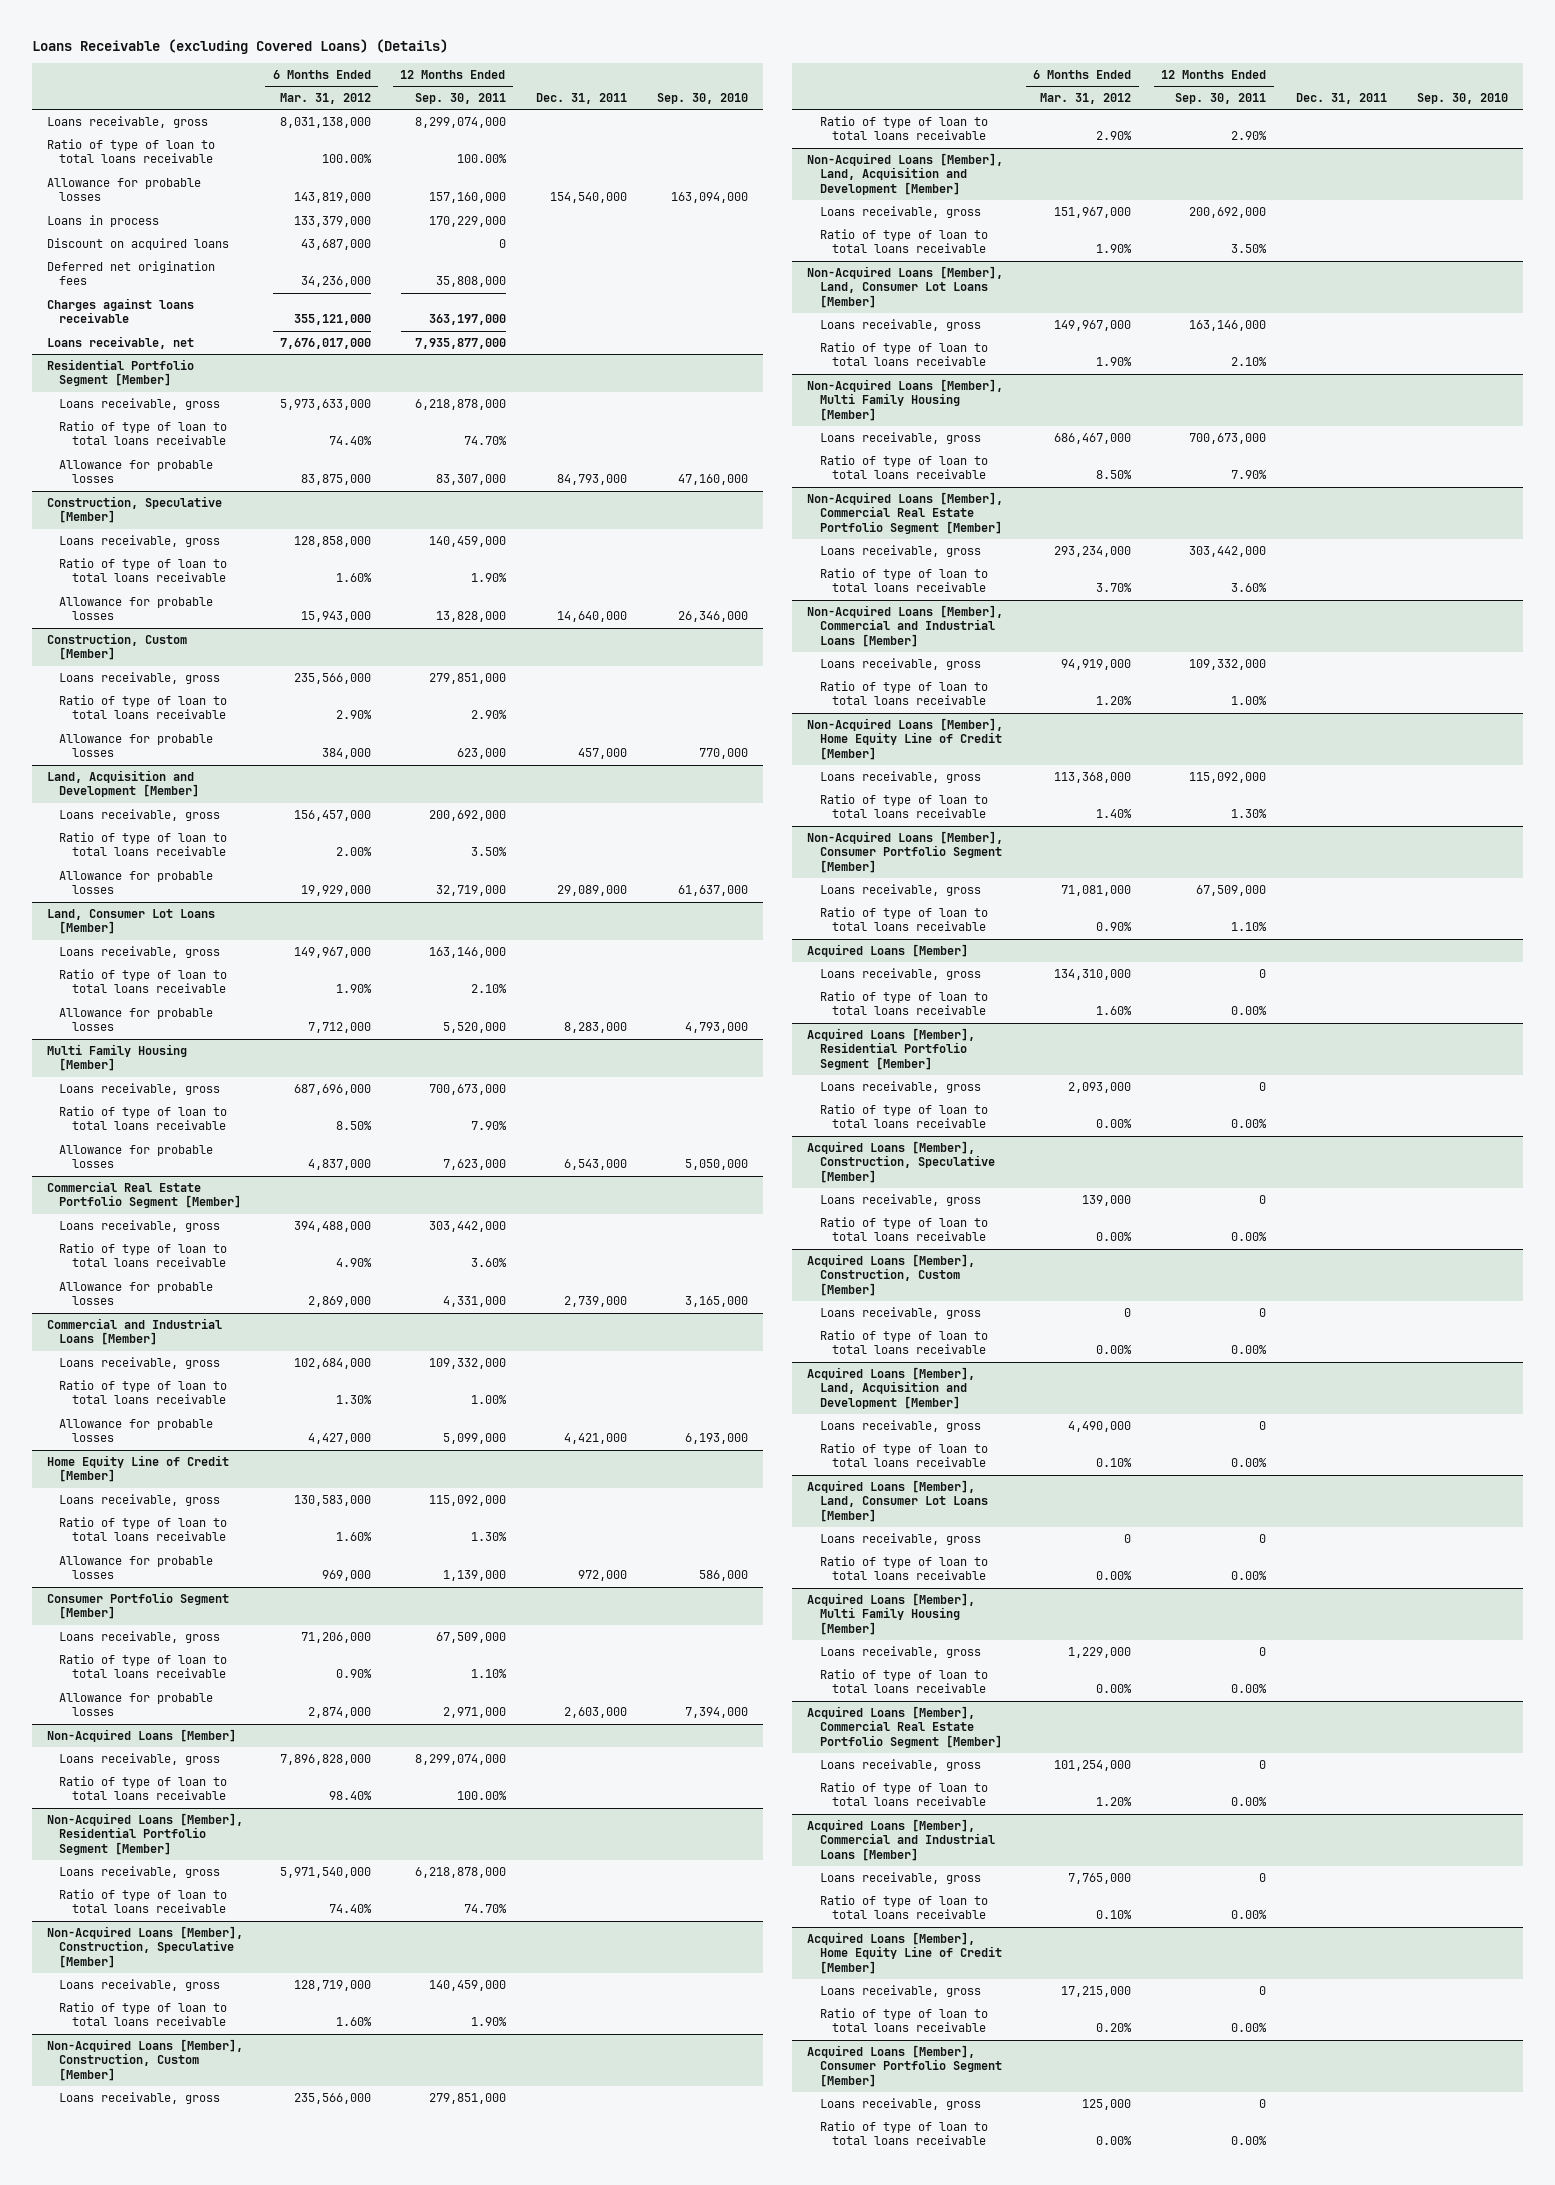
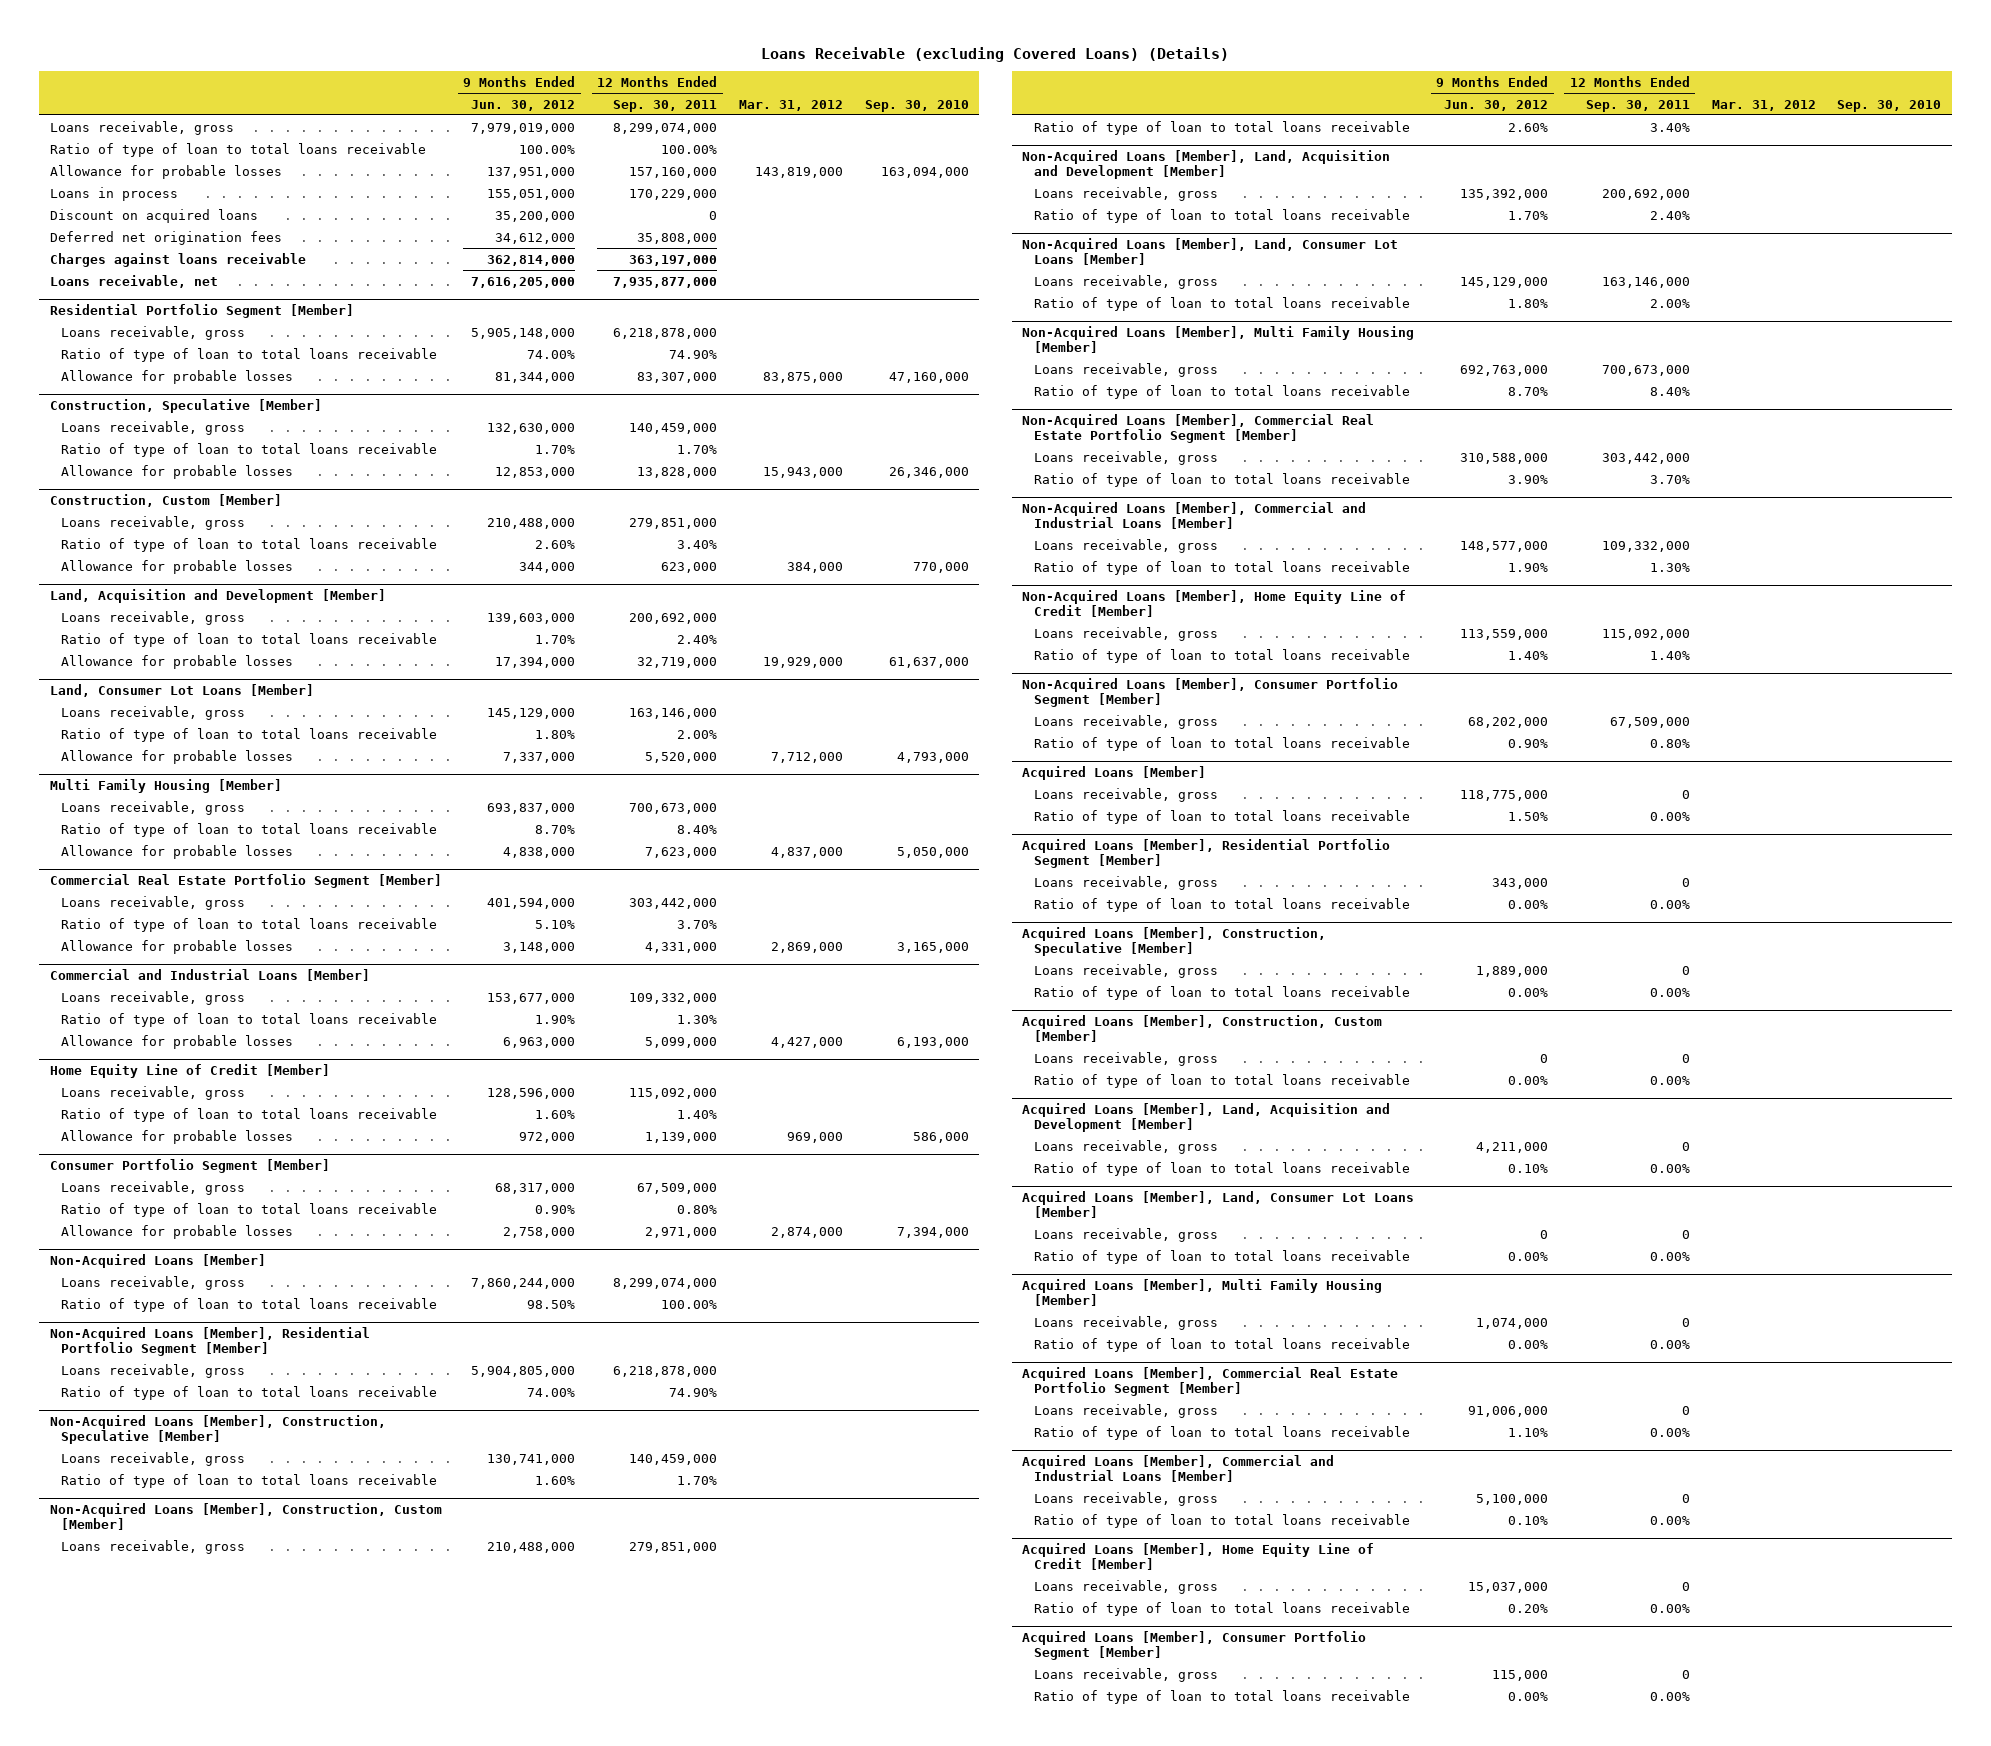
- | 6 Months Ended Mar. 31, 2012 | 12 Months Ended Sep. 30, 2011 | Dec. 31, 2011 | Sep. 30, 2010
+ | 9 Months Ended Jun. 30, 2012 | 12 Months Ended Sep. 30, 2011 | Mar. 31, 2012 | Sep. 30, 2010
@ Residential Portfolio Segment [Member]
- Ratio of type of loan to total loans receivable | 74.40% | 74.70% | |
+ Ratio of type of loan to total loans receivable | 74.00% | 74.90% | |
@ Construction, Speculative [Member]
- Ratio of type of loan to total loans receivable | 1.60% | 1.90% | |
+ Ratio of type of loan to total loans receivable | 1.70% | 1.70% | |
@ Construction, Custom [Member]
- Ratio of type of loan to total loans receivable | 2.90% | 2.90% | |
+ Ratio of type of loan to total loans receivable | 2.60% | 3.40% | |
@ Land, Acquisition and Development [Member]
- Ratio of type of loan to total loans receivable | 2.00% | 3.50% | |
+ Ratio of type of loan to total loans receivable | 1.70% | 2.40% | |
@ Land, Consumer Lot Loans [Member]
- Ratio of type of loan to total loans receivable | 1.90% | 2.10% | |
+ Ratio of type of loan to total loans receivable | 1.80% | 2.00% | |
@ Multi Family Housing [Member]
- Ratio of type of loan to total loans receivable | 8.50% | 7.90% | |
+ Ratio of type of loan to total loans receivable | 8.70% | 8.40% | |
@ Commercial Real Estate Portfolio Segment [Member]
- Ratio of type of loan to total loans receivable | 4.90% | 3.60% | |
+ Ratio of type of loan to total loans receivable | 5.10% | 3.70% | |
@ Commercial and Industrial Loans [Member]
- Ratio of type of loan to total loans receivable | 1.30% | 1.00% | |
+ Ratio of type of loan to total loans receivable | 1.90% | 1.30% | |
@ Home Equity Line of Credit [Member]
- Ratio of type of loan to total loans receivable | 1.60% | 1.30% | |
+ Ratio of type of loan to total loans receivable | 1.60% | 1.40% | |
@ Consumer Portfolio Segment [Member]
- Ratio of type of loan to total loans receivable | 0.90% | 1.10% | |
+ Ratio of type of loan to total loans receivable | 0.90% | 0.80% | |
@ Non-Acquired Loans [Member], Residential Portfolio Segment [Member]
- Ratio of type of loan to total loans receivable | 74.40% | 74.70% | |
+ Ratio of type of loan to total loans receivable | 74.00% | 74.90% | |
@ Non-Acquired Loans [Member], Construction, Speculative [Member]
- Ratio of type of loan to total loans receivable | 1.60% | 1.90% | |
+ Ratio of type of loan to total loans receivable | 1.60% | 1.70% | |
@ Non-Acquired Loans [Member], Construction, Custom [Member]
- Ratio of type of loan to total loans receivable | 2.90% | 2.90% | |
+ Ratio of type of loan to total loans receivable | 2.60% | 3.40% | |
@ Non-Acquired Loans [Member], Land, Acquisition and Development [Member]
- Ratio of type of loan to total loans receivable | 1.90% | 3.50% | |
+ Ratio of type of loan to total loans receivable | 1.70% | 2.40% | |
@ Non-Acquired Loans [Member], Land, Consumer Lot Loans [Member]
- Ratio of type of loan to total loans receivable | 1.90% | 2.10% | |
+ Ratio of type of loan to total loans receivable | 1.80% | 2.00% | |
@ Non-Acquired Loans [Member], Multi Family Housing [Member]
- Ratio of type of loan to total loans receivable | 8.50% | 7.90% | |
+ Ratio of type of loan to total loans receivable | 8.70% | 8.40% | |
@ Non-Acquired Loans [Member], Commercial Real Estate Portfolio Segment [Member]
- Ratio of type of loan to total loans receivable | 3.70% | 3.60% | |
+ Ratio of type of loan to total loans receivable | 3.90% | 3.70% | |
@ Non-Acquired Loans [Member], Commercial and Industrial Loans [Member]
- Ratio of type of loan to total loans receivable | 1.20% | 1.00% | |
+ Ratio of type of loan to total loans receivable | 1.90% | 1.30% | |
@ Non-Acquired Loans [Member], Home Equity Line of Credit [Member]
- Ratio of type of loan to total loans receivable | 1.40% | 1.30% | |
+ Ratio of type of loan to total loans receivable | 1.40% | 1.40% | |
@ Non-Acquired Loans [Member], Consumer Portfolio Segment [Member]
- Ratio of type of loan to total loans receivable | 0.90% | 1.10% | |
+ Ratio of type of loan to total loans receivable | 0.90% | 0.80% | |

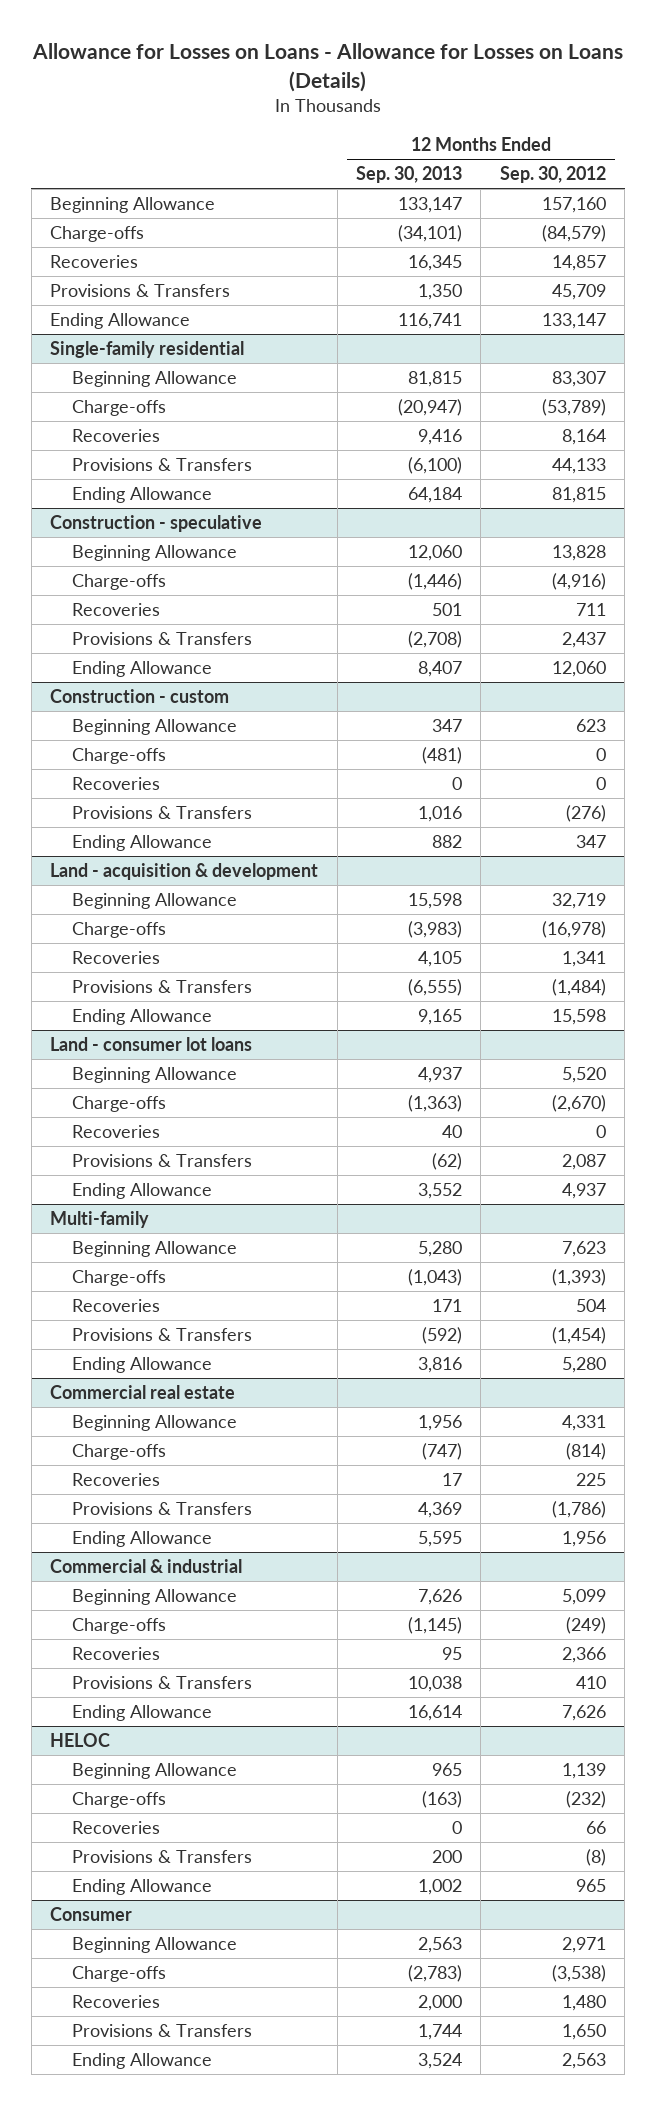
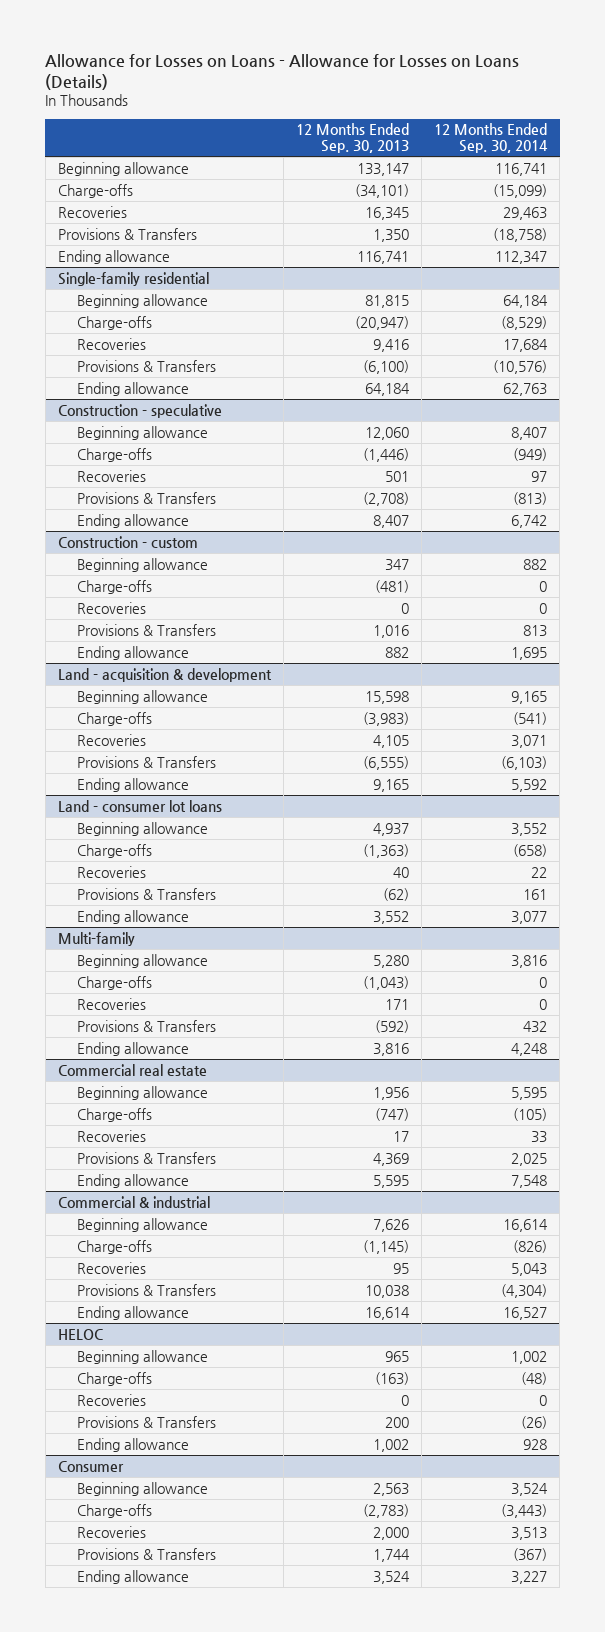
- | 12 Months Ended Sep. 30, 2013 | 12 Months Ended Sep. 30, 2012
+ | 12 Months Ended Sep. 30, 2013 | 12 Months Ended Sep. 30, 2014
- Beginning Allowance | 133,147 | 157,160
+ Beginning allowance | 133,147 | 116,741
- Ending Allowance | 116,741 | 133,147
+ Ending allowance | 116,741 | 112,347
@ Single-family residential
- Beginning Allowance | 81,815 | 83,307
+ Beginning allowance | 81,815 | 64,184
- Ending Allowance | 64,184 | 81,815
+ Ending allowance | 64,184 | 62,763
@ Construction - speculative
- Beginning Allowance | 12,060 | 13,828
+ Beginning allowance | 12,060 | 8,407
- Ending Allowance | 8,407 | 12,060
+ Ending allowance | 8,407 | 6,742
@ Construction - custom
- Beginning Allowance | 347 | 623
+ Beginning allowance | 347 | 882
- Ending Allowance | 882 | 347
+ Ending allowance | 882 | 1,695
@ Land - acquisition & development
- Beginning Allowance | 15,598 | 32,719
+ Beginning allowance | 15,598 | 9,165
- Ending Allowance | 9,165 | 15,598
+ Ending allowance | 9,165 | 5,592
@ Land - consumer lot loans
- Beginning Allowance | 4,937 | 5,520
+ Beginning allowance | 4,937 | 3,552
- Ending Allowance | 3,552 | 4,937
+ Ending allowance | 3,552 | 3,077
@ Multi-family
- Beginning Allowance | 5,280 | 7,623
+ Beginning allowance | 5,280 | 3,816
- Ending Allowance | 3,816 | 5,280
+ Ending allowance | 3,816 | 4,248
@ Commercial real estate
- Beginning Allowance | 1,956 | 4,331
+ Beginning allowance | 1,956 | 5,595
- Ending Allowance | 5,595 | 1,956
+ Ending allowance | 5,595 | 7,548
@ Commercial & industrial
- Beginning Allowance | 7,626 | 5,099
+ Beginning allowance | 7,626 | 16,614
- Ending Allowance | 16,614 | 7,626
+ Ending allowance | 16,614 | 16,527
@ HELOC
- Beginning Allowance | 965 | 1,139
+ Beginning allowance | 965 | 1,002
- Ending Allowance | 1,002 | 965
+ Ending allowance | 1,002 | 928
@ Consumer
- Beginning Allowance | 2,563 | 2,971
+ Beginning allowance | 2,563 | 3,524
- Ending Allowance | 3,524 | 2,563
+ Ending allowance | 3,524 | 3,227

